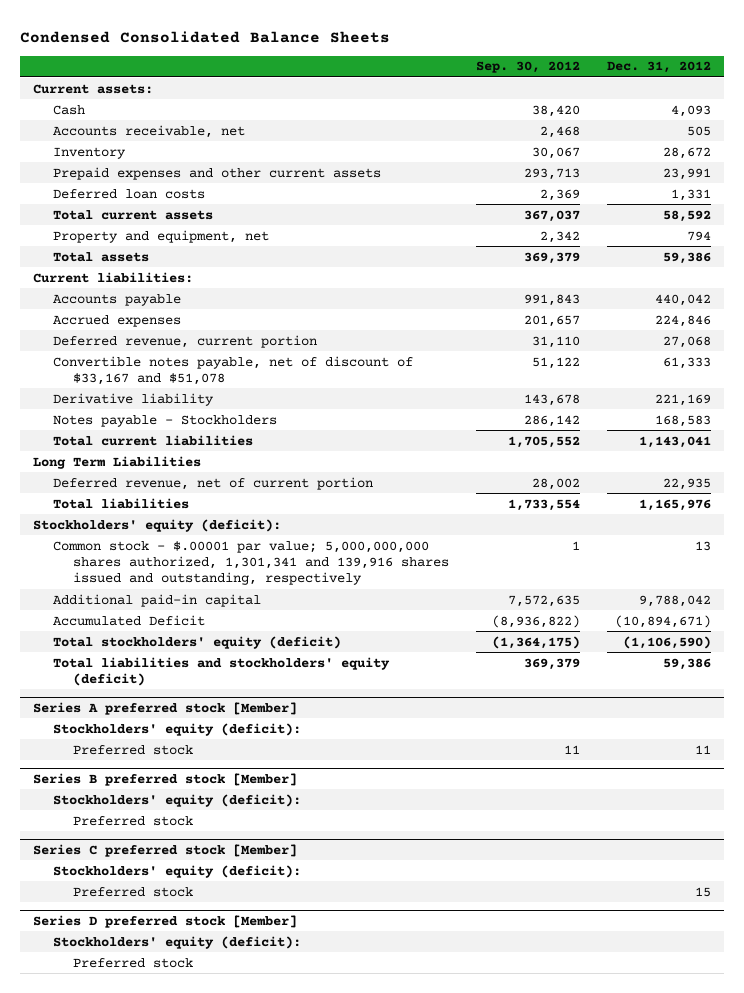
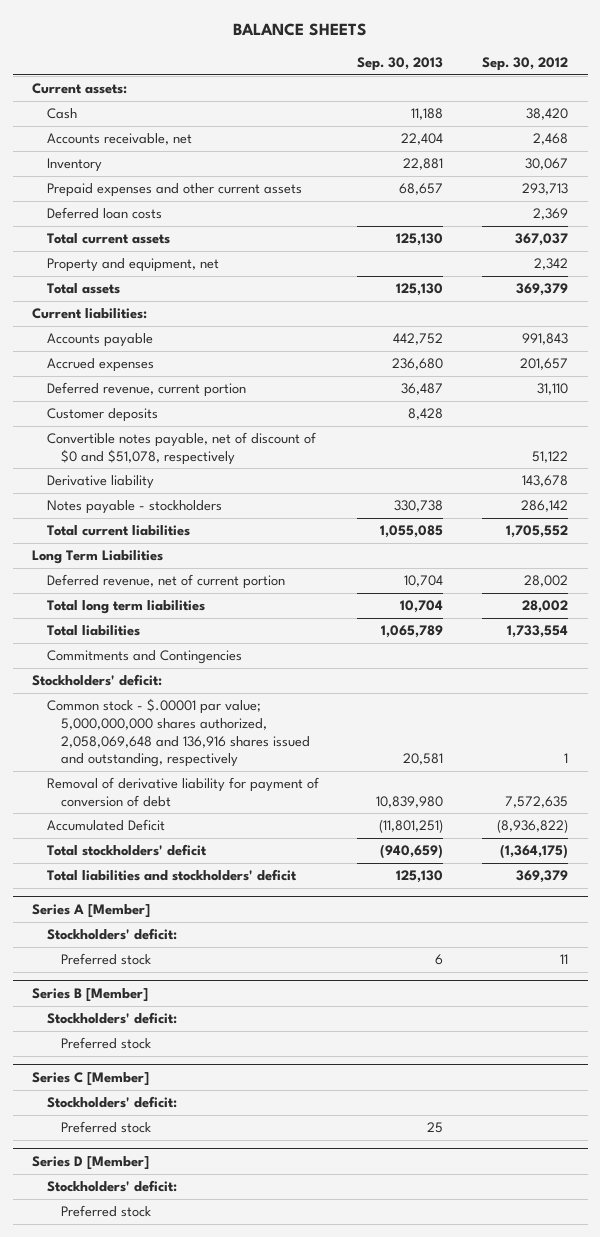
- Condensed Consolidated Balance Sheets
+ BALANCE SHEETS
- | Sep. 30, 2012 | Dec. 31, 2012
+ | Sep. 30, 2013 | Sep. 30, 2012
- Convertible notes payable, net of discount of $33,167 and $51,078 | 51,122 | 61,333
+ Customer deposits | 8,428 |
+ Convertible notes payable, net of discount of $0 and $51,078, respectively | | 51,122
- Notes payable - Stockholders | 286,142 | 168,583
+ Notes payable - stockholders | 330,738 | 286,142
+ Total long term liabilities | 10,704 | 28,002
- Stockholders' equity (deficit):
- Common stock - $.00001 par value; 5,000,000,000 shares authorized, 1,301,341 and 139,916 shares issued and outstanding, respectively | 1 | 13
- Additional paid-in capital | 7,572,635 | 9,788,042
+ Commitments and Contingencies
+ Stockholders' deficit:
+ Common stock - $.00001 par value; 5,000,000,000 shares authorized, 2,058,069,648 and 136,916 shares issued and outstanding, respectively | 20,581 | 1
+ Removal of derivative liability for payment of conversion of debt | 10,839,980 | 7,572,635
- Total stockholders' equity (deficit) | (1,364,175) | (1,106,590)
- Total liabilities and stockholders' equity (deficit) | 369,379 | 59,386
- Series A preferred stock [Member]
- Stockholders' equity (deficit):
+ Total stockholders' deficit | (940,659) | (1,364,175)
+ Total liabilities and stockholders' deficit | 125,130 | 369,379
+ Series A [Member]
+ Stockholders' deficit:
- Series B preferred stock [Member]
- Stockholders' equity (deficit):
+ Series B [Member]
+ Stockholders' deficit:
- Series C preferred stock [Member]
- Stockholders' equity (deficit):
+ Series C [Member]
+ Stockholders' deficit:
- Series D preferred stock [Member]
- Stockholders' equity (deficit):
+ Series D [Member]
+ Stockholders' deficit:

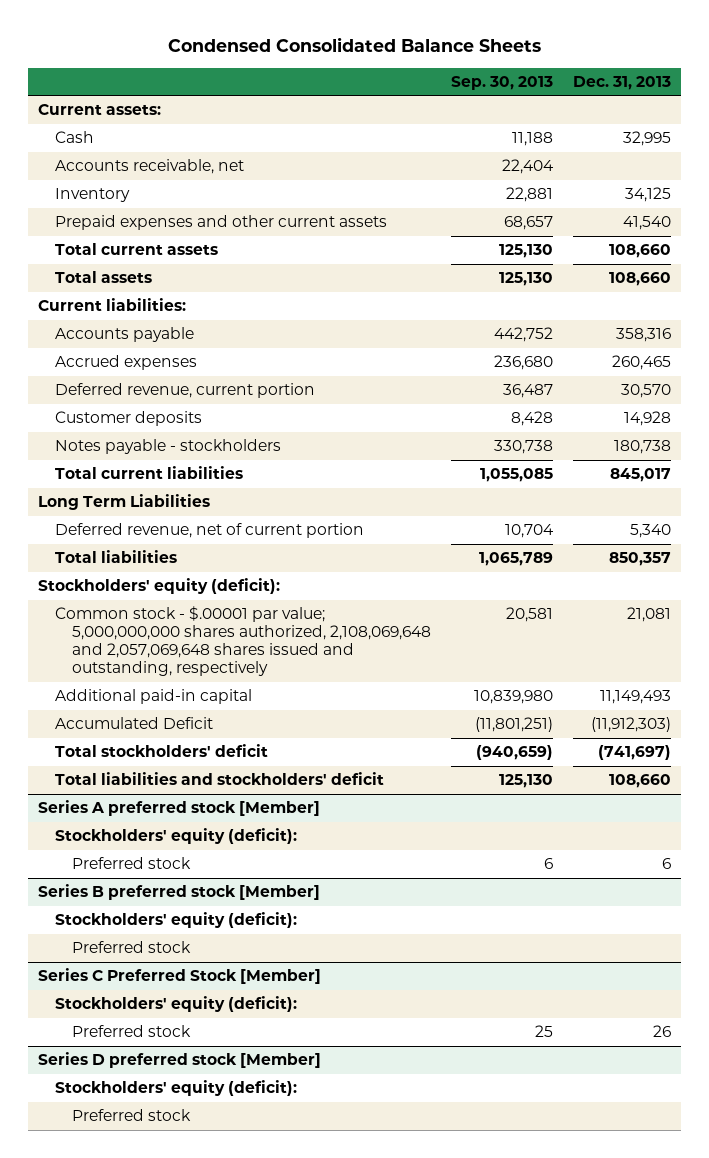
- BALANCE SHEETS
+ Condensed Consolidated Balance Sheets
- | Sep. 30, 2013 | Sep. 30, 2012
+ | Sep. 30, 2013 | Dec. 31, 2013
- Deferred loan costs | | 2,369
- Property and equipment, net | | 2,342
- Convertible notes payable, net of discount of $0 and $51,078, respectively | | 51,122
- Derivative liability | | 143,678
- Total long term liabilities | 10,704 | 28,002
- Commitments and Contingencies
- Stockholders' deficit:
- Common stock - $.00001 par value; 5,000,000,000 shares authorized, 2,058,069,648 and 136,916 shares issued and outstanding, respectively | 20,581 | 1
- Removal of derivative liability for payment of conversion of debt | 10,839,980 | 7,572,635
+ Stockholders' equity (deficit):
+ Common stock - $.00001 par value; 5,000,000,000 shares authorized, 2,108,069,648 and 2,057,069,648 shares issued and outstanding, respectively | 20,581 | 21,081
+ Additional paid-in capital | 10,839,980 | 11,149,493
- Series A [Member]
- Stockholders' deficit:
+ Series A preferred stock [Member]
+ Stockholders' equity (deficit):
- Series B [Member]
- Stockholders' deficit:
+ Series B preferred stock [Member]
+ Stockholders' equity (deficit):
- Series C [Member]
- Stockholders' deficit:
+ Series C Preferred Stock [Member]
+ Stockholders' equity (deficit):
- Series D [Member]
- Stockholders' deficit:
+ Series D preferred stock [Member]
+ Stockholders' equity (deficit):

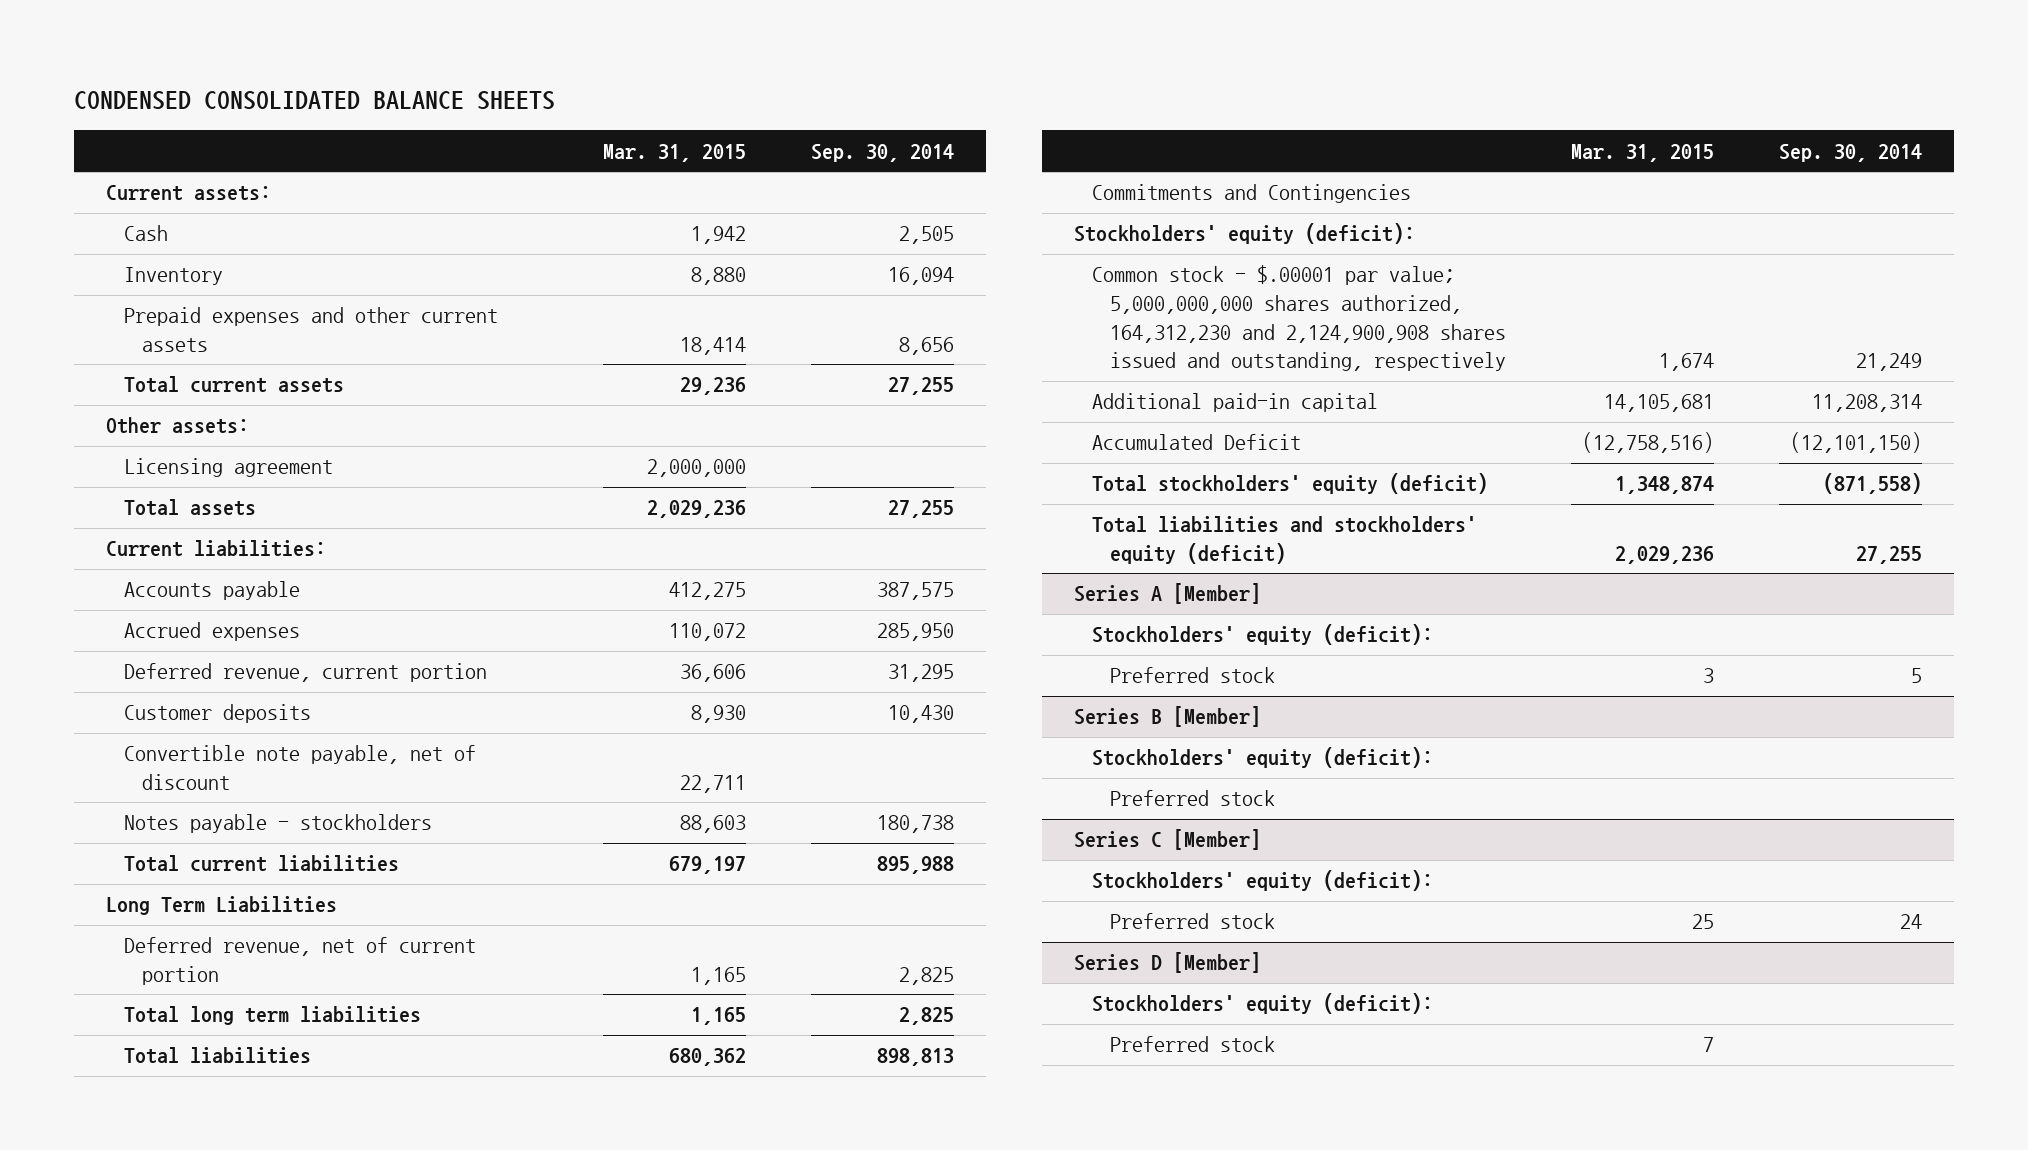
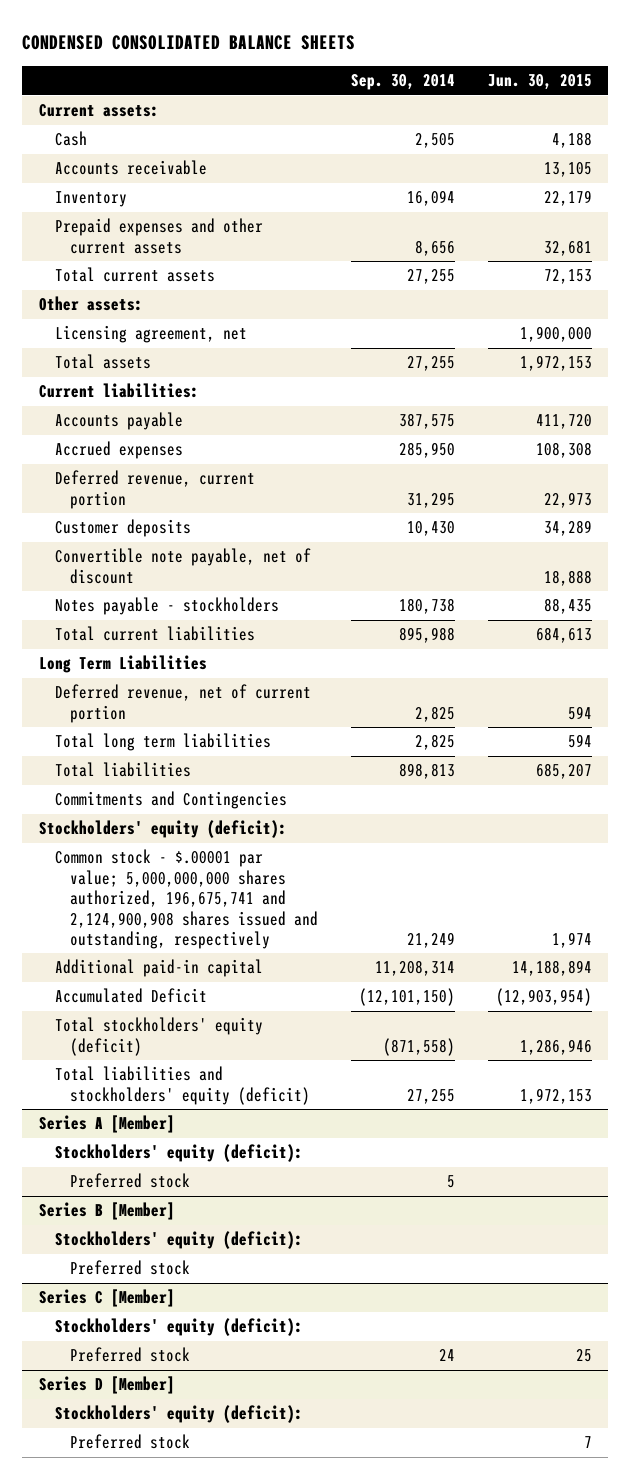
- | Mar. 31, 2015 | Sep. 30, 2014
+ | Sep. 30, 2014 | Jun. 30, 2015
+ Accounts receivable | | 13,105
- Licensing agreement | 2,000,000 |
+ Licensing agreement, net | | 1,900,000
- Common stock - $.00001 par value; 5,000,000,000 shares authorized, 164,312,230 and 2,124,900,908 shares issued and outstanding, respectively | 1,674 | 21,249
+ Common stock - $.00001 par value; 5,000,000,000 shares authorized, 196,675,741 and 2,124,900,908 shares issued and outstanding, respectively | 21,249 | 1,974

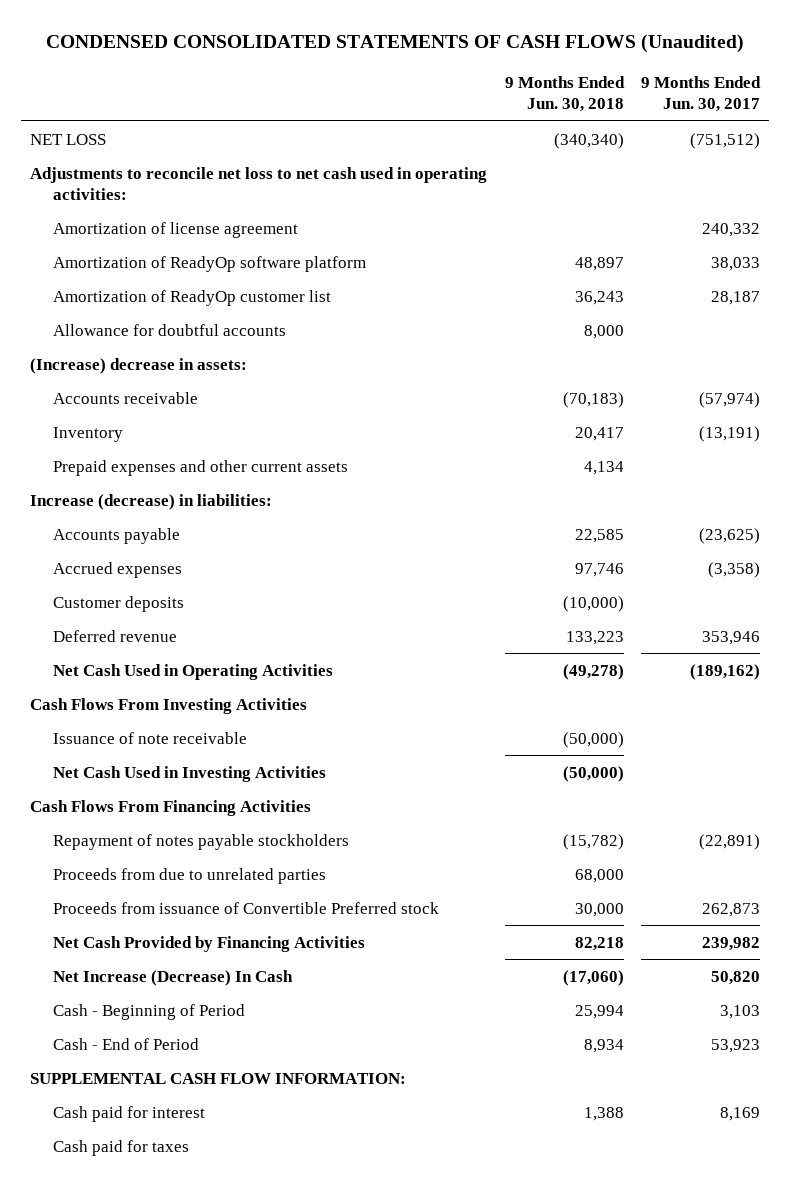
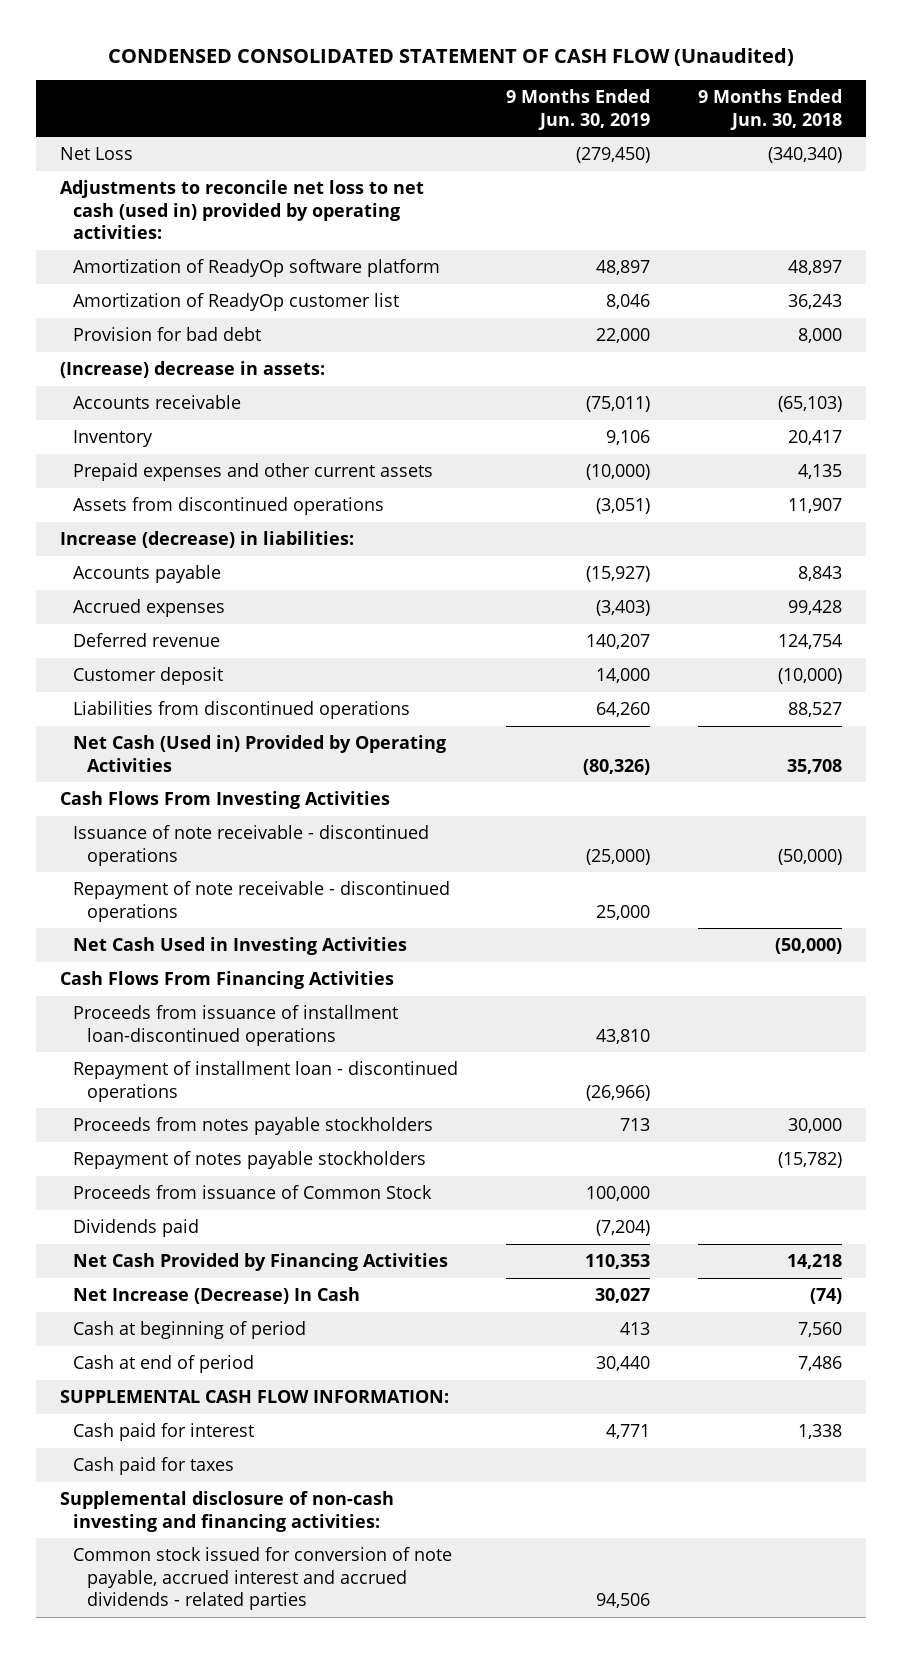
- CONDENSED CONSOLIDATED STATEMENTS OF CASH FLOWS (Unaudited)
+ CONDENSED CONSOLIDATED STATEMENT OF CASH FLOW (Unaudited)
- | 9 Months Ended Jun. 30, 2018 | 9 Months Ended Jun. 30, 2017
+ | 9 Months Ended Jun. 30, 2019 | 9 Months Ended Jun. 30, 2018
- NET LOSS | (340,340) | (751,512)
- Adjustments to reconcile net loss to net cash used in operating activities:
- Amortization of license agreement | | 240,332
+ Net Loss | (279,450) | (340,340)
+ Adjustments to reconcile net loss to net cash (used in) provided by operating activities:
- Allowance for doubtful accounts | 8,000 |
+ Provision for bad debt | 22,000 | 8,000
- Accounts receivable | (70,183) | (57,974)
+ Accounts receivable | (75,011) | (65,103)
- Prepaid expenses and other current assets | 4,134 |
+ Prepaid expenses and other current assets | (10,000) | 4,135
+ Assets from discontinued operations | (3,051) | 11,907
- Accounts payable | 22,585 | (23,625)
- Accrued expenses | 97,746 | (3,358)
- Customer deposits | (10,000) |
- Deferred revenue | 133,223 | 353,946
- Net Cash Used in Operating Activities | (49,278) | (189,162)
+ Accounts payable | (15,927) | 8,843
+ Accrued expenses | (3,403) | 99,428
+ Deferred revenue | 140,207 | 124,754
+ Customer deposit | 14,000 | (10,000)
+ Liabilities from discontinued operations | 64,260 | 88,527
+ Net Cash (Used in) Provided by Operating Activities | (80,326) | 35,708
- Issuance of note receivable | (50,000) |
+ Issuance of note receivable - discontinued operations | (25,000) | (50,000)
+ Repayment of note receivable - discontinued operations | 25,000 |
+ Proceeds from issuance of installment loan-discontinued operations | 43,810 |
+ Repayment of installment loan - discontinued operations | (26,966) |
+ Proceeds from notes payable stockholders | 713 | 30,000
- Proceeds from due to unrelated parties | 68,000 |
- Proceeds from issuance of Convertible Preferred stock | 30,000 | 262,873
- Net Cash Provided by Financing Activities | 82,218 | 239,982
- Net Increase (Decrease) In Cash | (17,060) | 50,820
- Cash - Beginning of Period | 25,994 | 3,103
- Cash - End of Period | 8,934 | 53,923
+ Proceeds from issuance of Common Stock | 100,000 |
+ Dividends paid | (7,204) |
+ Net Cash Provided by Financing Activities | 110,353 | 14,218
+ Net Increase (Decrease) In Cash | 30,027 | (74)
+ Cash at beginning of period | 413 | 7,560
+ Cash at end of period | 30,440 | 7,486
- Cash paid for interest | 1,388 | 8,169
+ Cash paid for interest | 4,771 | 1,338
+ Supplemental disclosure of non-cash investing and financing activities:
+ Common stock issued for conversion of note payable, accrued interest and accrued dividends - related parties | 94,506 |

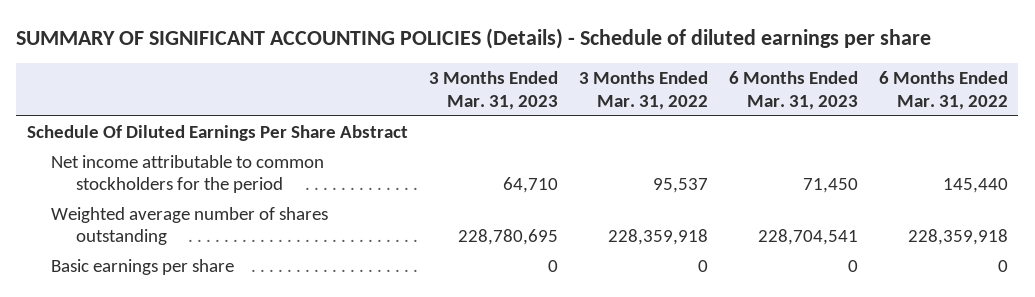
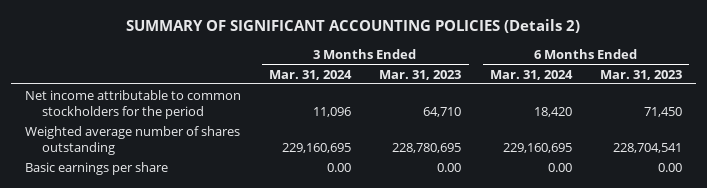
- SUMMARY OF SIGNIFICANT ACCOUNTING POLICIES (Details) - Schedule of diluted earnings per share
+ SUMMARY OF SIGNIFICANT ACCOUNTING POLICIES (Details 2)
- | 3 Months Ended Mar. 31, 2023 | 3 Months Ended Mar. 31, 2022 | 6 Months Ended Mar. 31, 2023 | 6 Months Ended Mar. 31, 2022
+ | 3 Months Ended Mar. 31, 2024 | 3 Months Ended Mar. 31, 2023 | 6 Months Ended Mar. 31, 2024 | 6 Months Ended Mar. 31, 2023
- Schedule Of Diluted Earnings Per Share Abstract
- Basic earnings per share | 0 | 0 | 0 | 0
+ Basic earnings per share | 0.00 | 0.00 | 0.00 | 0.00

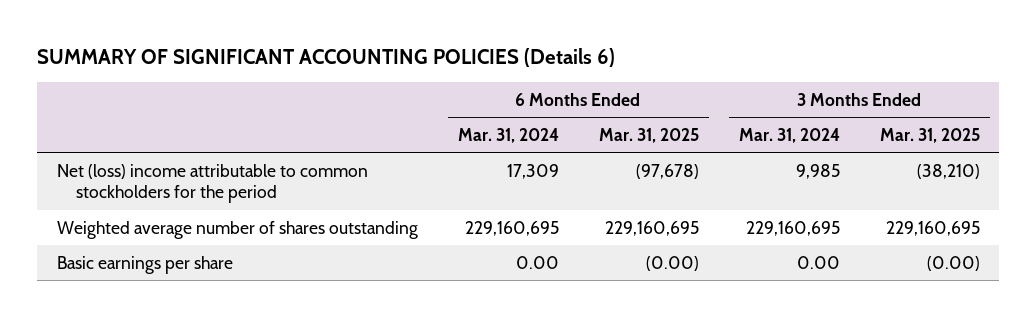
- SUMMARY OF SIGNIFICANT ACCOUNTING POLICIES (Details 2)
+ SUMMARY OF SIGNIFICANT ACCOUNTING POLICIES (Details 6)
- | 3 Months Ended Mar. 31, 2024 | 3 Months Ended Mar. 31, 2023 | 6 Months Ended Mar. 31, 2024 | 6 Months Ended Mar. 31, 2023
+ | 6 Months Ended Mar. 31, 2024 | 6 Months Ended Mar. 31, 2025 | 3 Months Ended Mar. 31, 2024 | 3 Months Ended Mar. 31, 2025
- Net income attributable to common stockholders for the period | 11,096 | 64,710 | 18,420 | 71,450
+ Net (loss) income attributable to common stockholders for the period | 17,309 | (97,678) | 9,985 | (38,210)

